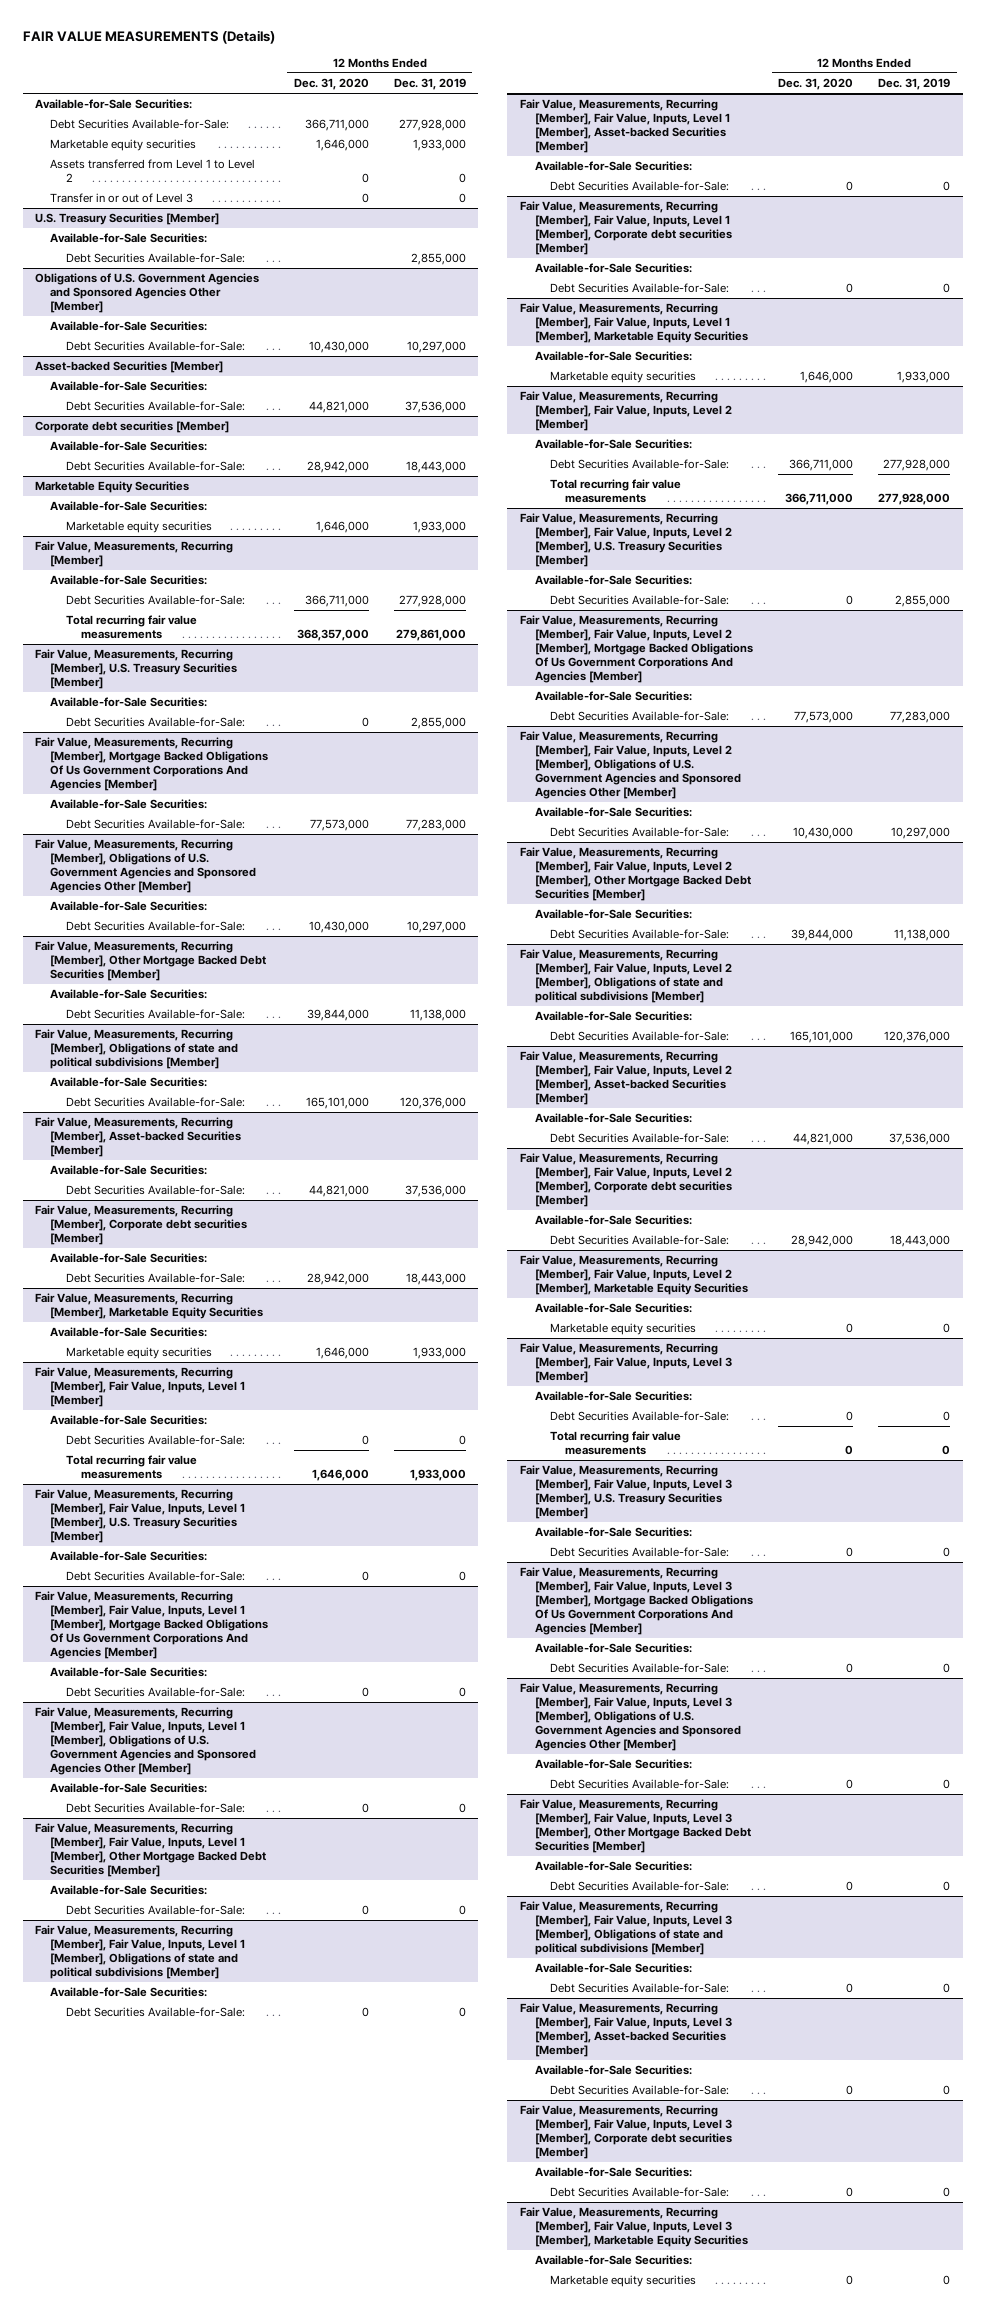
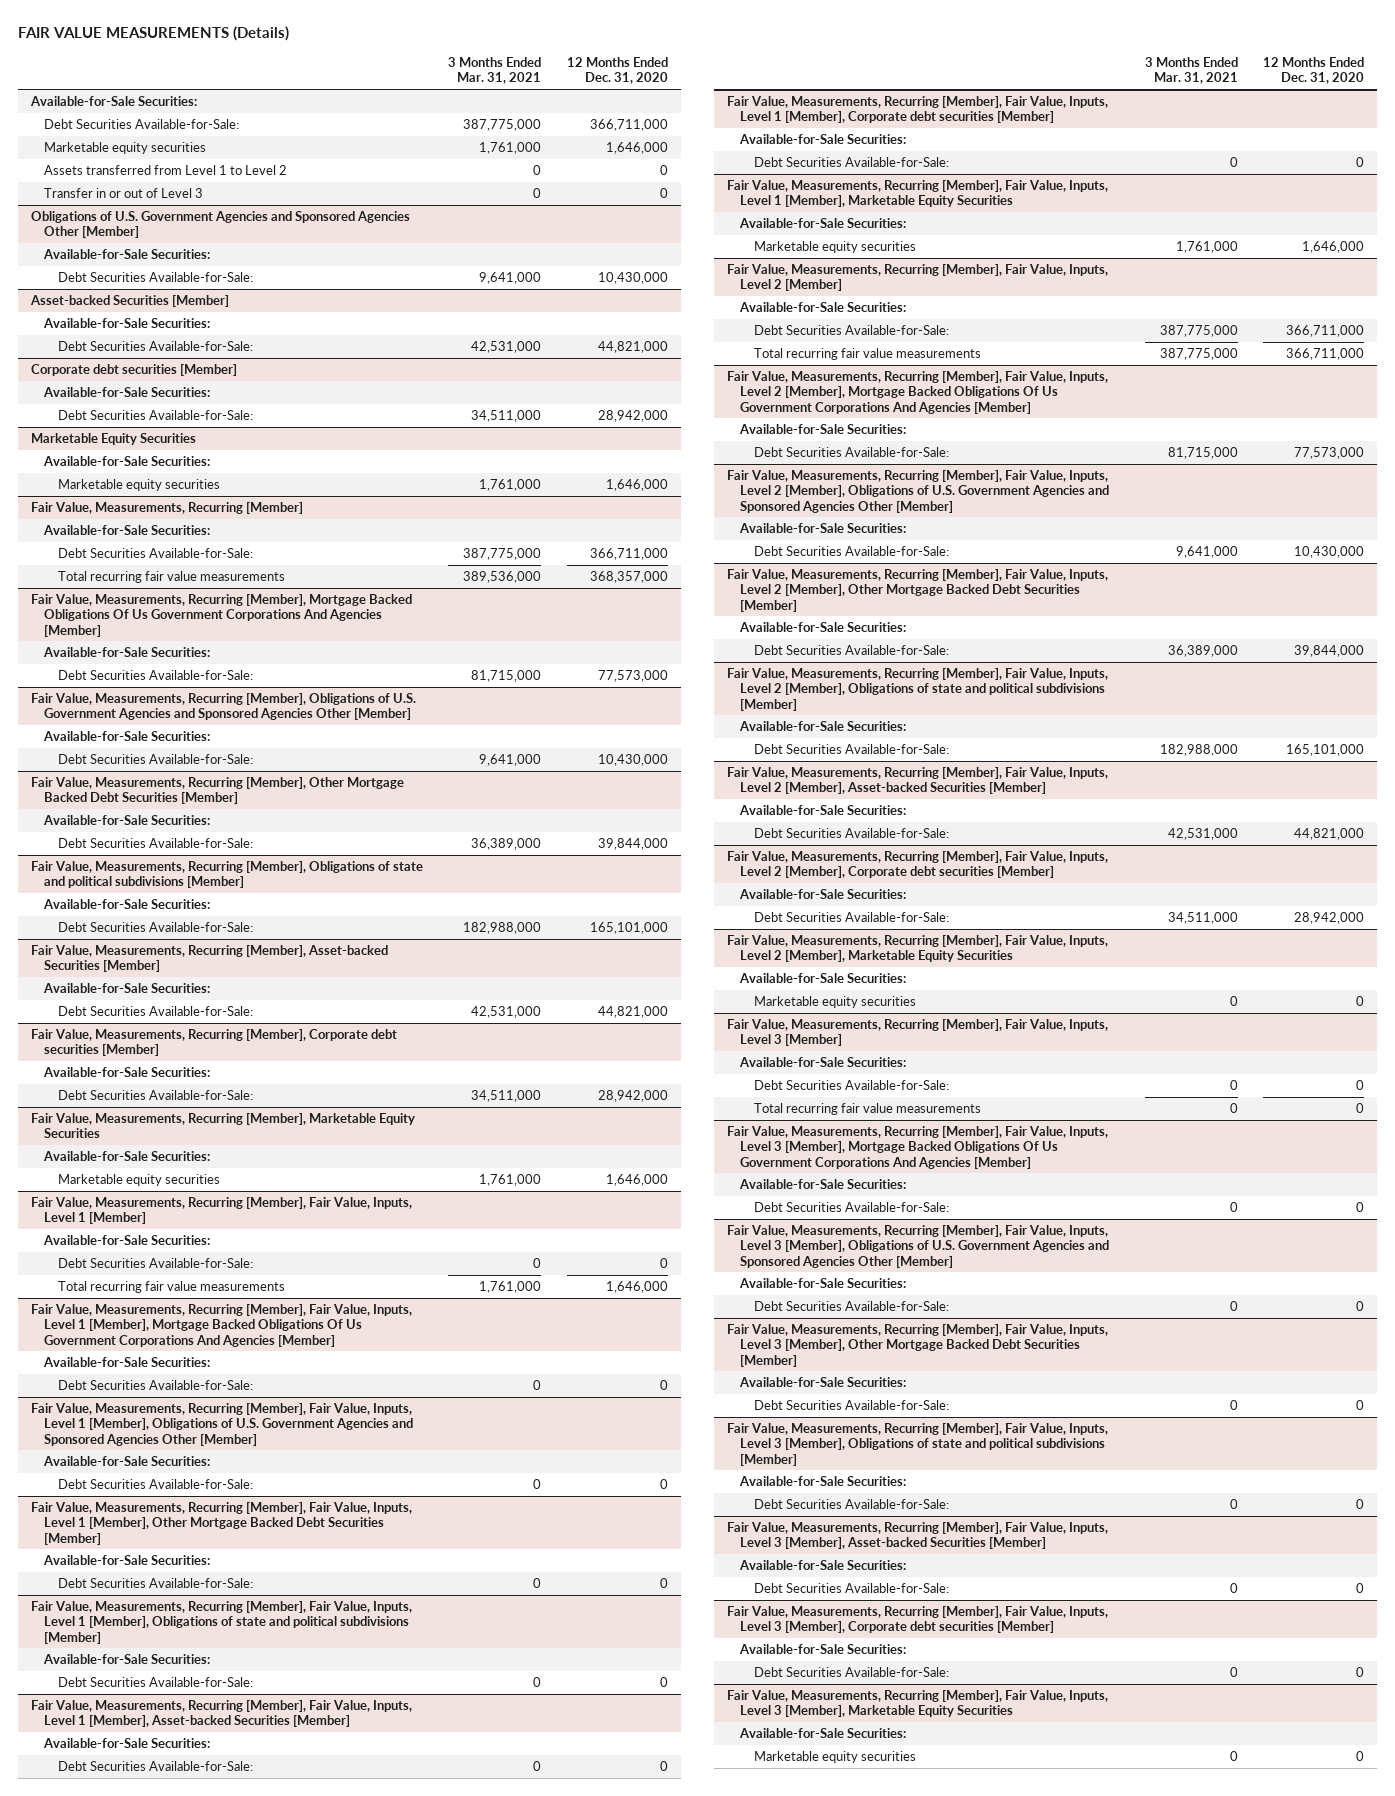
- | 12 Months Ended Dec. 31, 2020 | 12 Months Ended Dec. 31, 2019
+ | 3 Months Ended Mar. 31, 2021 | 12 Months Ended Dec. 31, 2020
- U.S. Treasury Securities [Member]
- Available-for-Sale Securities:
- Debt Securities Available-for-Sale: | | 2,855,000
- Fair Value, Measurements, Recurring [Member], U.S. Treasury Securities [Member]
- Available-for-Sale Securities:
- Debt Securities Available-for-Sale: | 0 | 2,855,000
- Fair Value, Measurements, Recurring [Member], Fair Value, Inputs, Level 1 [Member], U.S. Treasury Securities [Member]
- Available-for-Sale Securities:
- Debt Securities Available-for-Sale: | 0 | 0
- Fair Value, Measurements, Recurring [Member], Fair Value, Inputs, Level 2 [Member], U.S. Treasury Securities [Member]
- Available-for-Sale Securities:
- Debt Securities Available-for-Sale: | 0 | 2,855,000
- Fair Value, Measurements, Recurring [Member], Fair Value, Inputs, Level 3 [Member], U.S. Treasury Securities [Member]
- Available-for-Sale Securities:
- Debt Securities Available-for-Sale: | 0 | 0

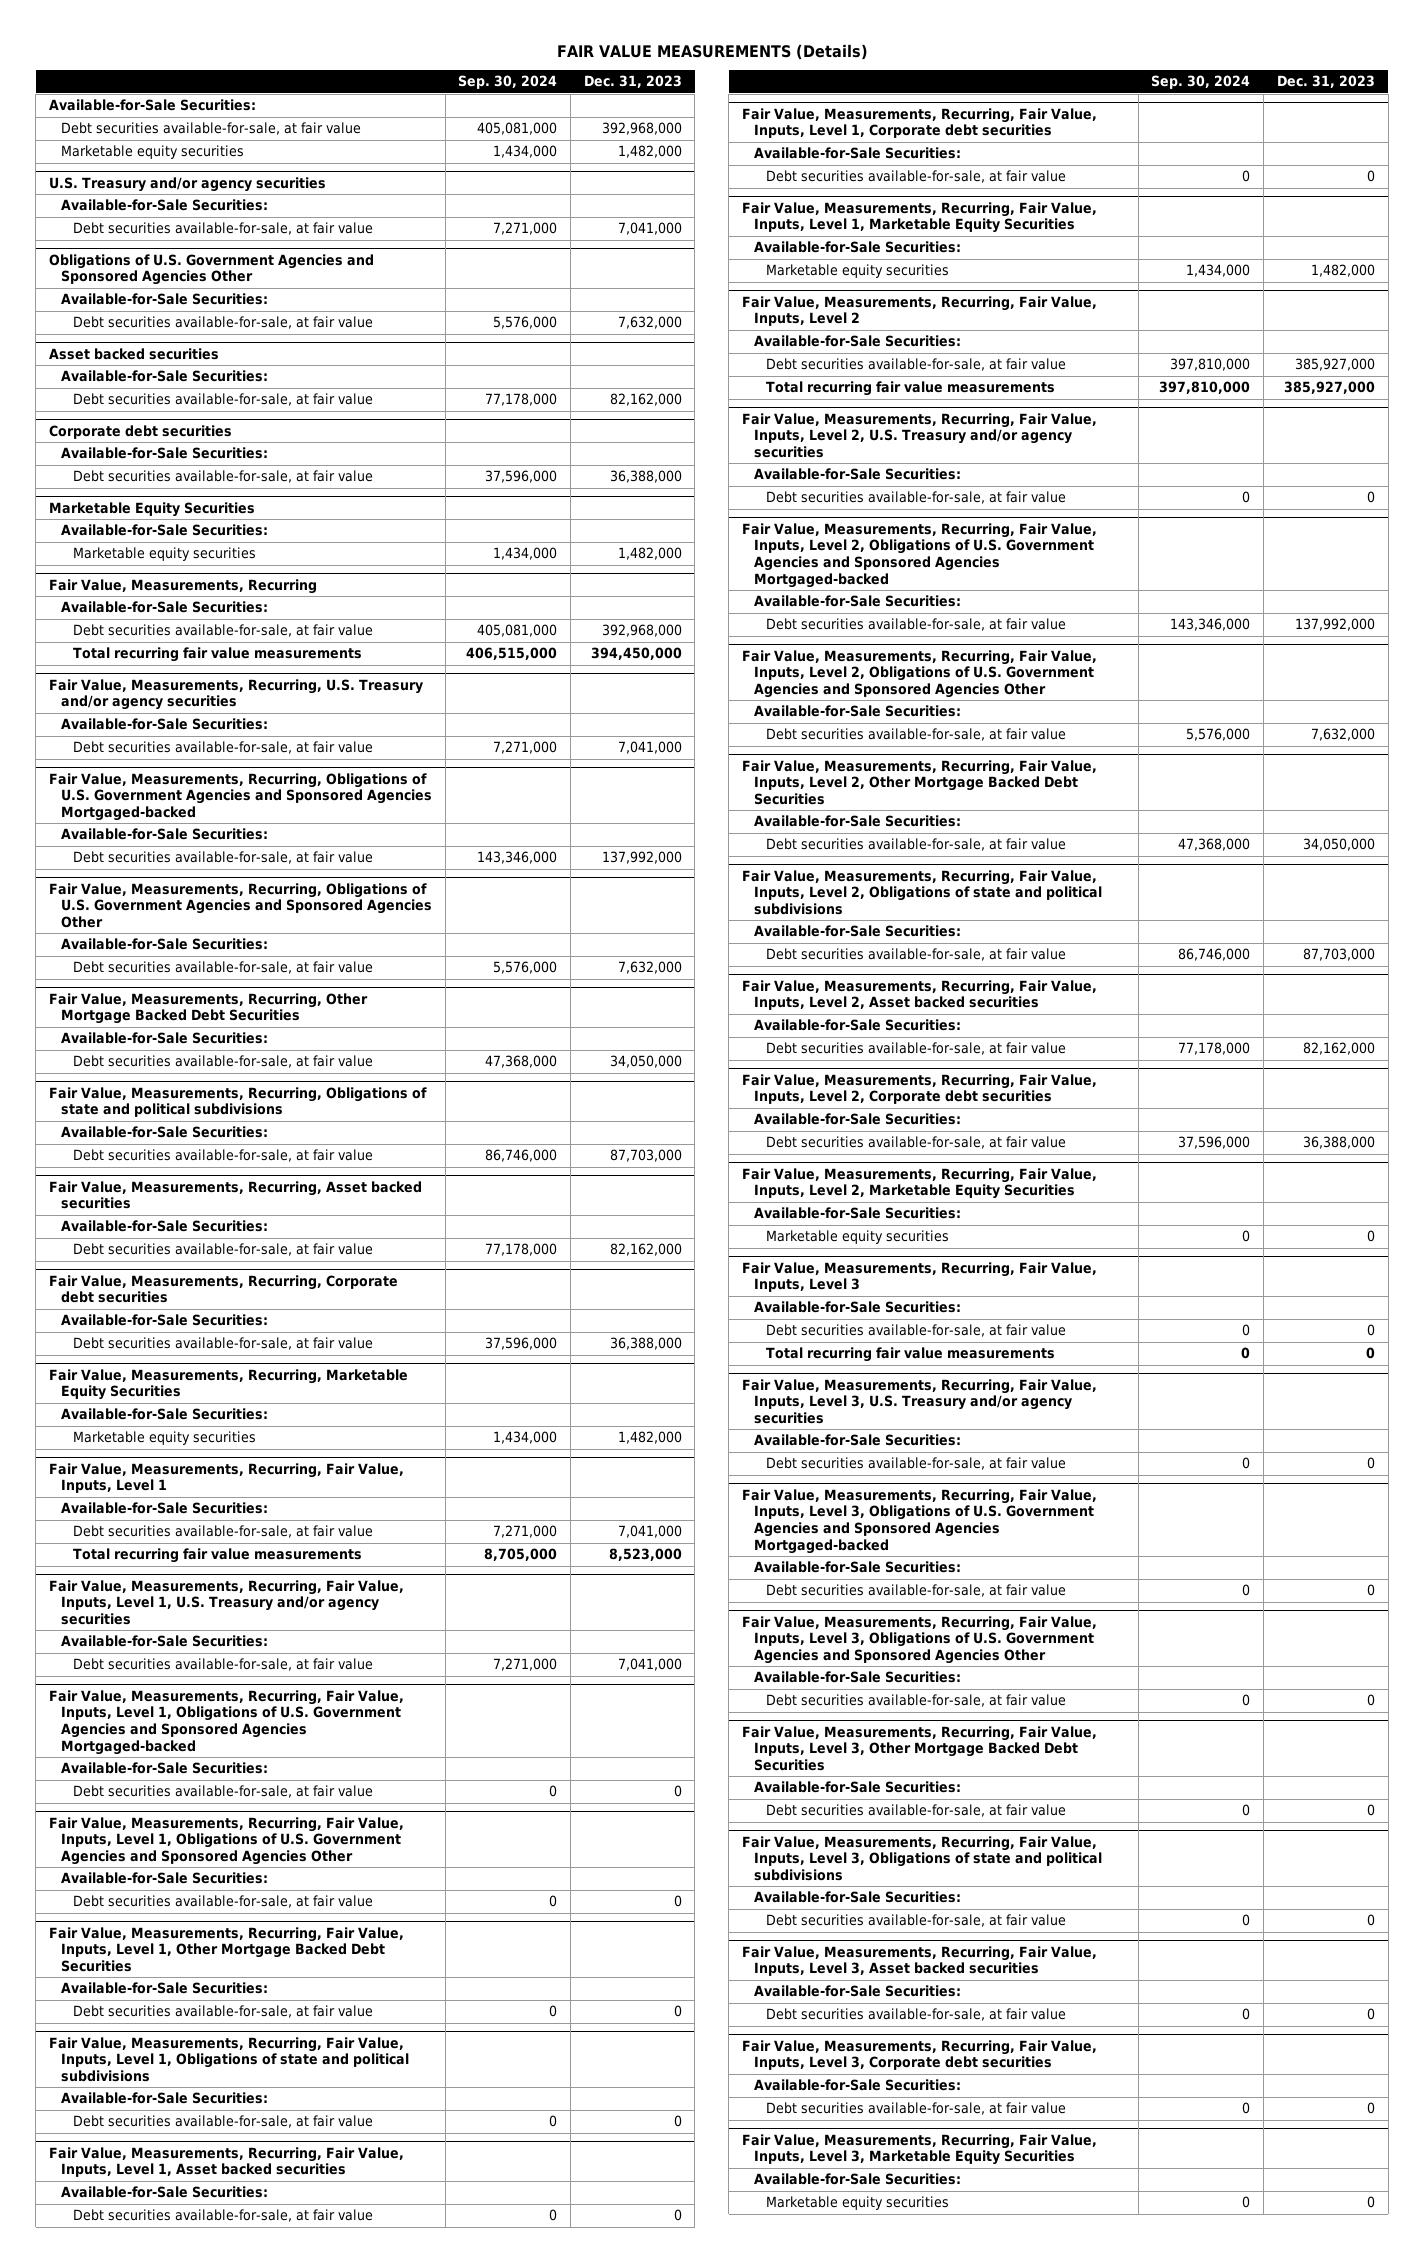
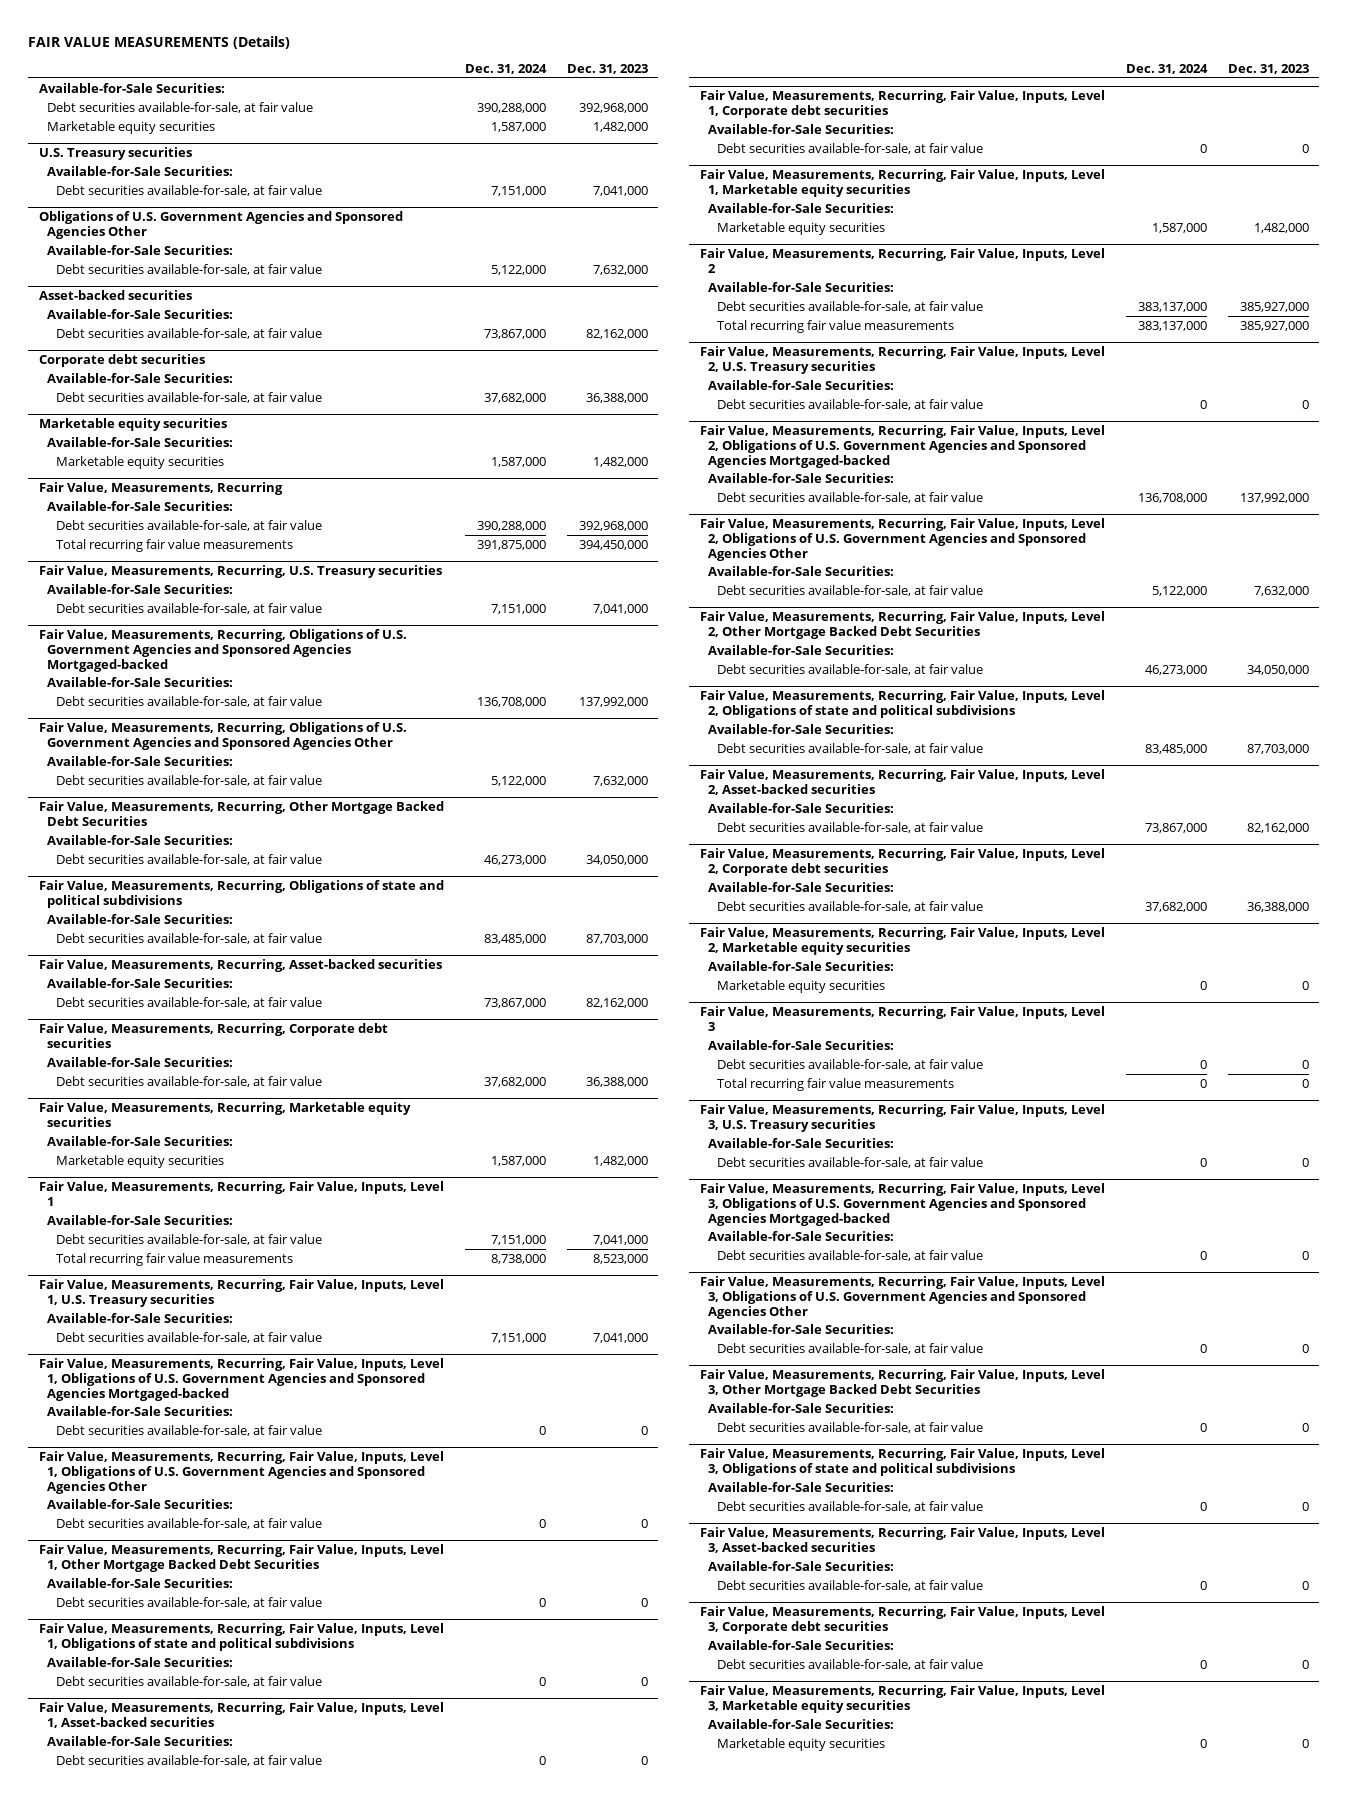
- | Sep. 30, 2024 | Dec. 31, 2023
+ | Dec. 31, 2024 | Dec. 31, 2023
- U.S. Treasury and/or agency securities
+ U.S. Treasury securities
- Asset backed securities
+ Asset-backed securities
- Marketable Equity Securities
+ Marketable equity securities
- Fair Value, Measurements, Recurring, U.S. Treasury and/or agency securities
+ Fair Value, Measurements, Recurring, U.S. Treasury securities
- Fair Value, Measurements, Recurring, Asset backed securities
+ Fair Value, Measurements, Recurring, Asset-backed securities
- Fair Value, Measurements, Recurring, Marketable Equity Securities
+ Fair Value, Measurements, Recurring, Marketable equity securities
- Fair Value, Measurements, Recurring, Fair Value, Inputs, Level 1, U.S. Treasury and/or agency securities
+ Fair Value, Measurements, Recurring, Fair Value, Inputs, Level 1, U.S. Treasury securities
- Fair Value, Measurements, Recurring, Fair Value, Inputs, Level 1, Asset backed securities
+ Fair Value, Measurements, Recurring, Fair Value, Inputs, Level 1, Asset-backed securities
- Fair Value, Measurements, Recurring, Fair Value, Inputs, Level 1, Marketable Equity Securities
+ Fair Value, Measurements, Recurring, Fair Value, Inputs, Level 1, Marketable equity securities
- Fair Value, Measurements, Recurring, Fair Value, Inputs, Level 2, U.S. Treasury and/or agency securities
+ Fair Value, Measurements, Recurring, Fair Value, Inputs, Level 2, U.S. Treasury securities
- Fair Value, Measurements, Recurring, Fair Value, Inputs, Level 2, Asset backed securities
+ Fair Value, Measurements, Recurring, Fair Value, Inputs, Level 2, Asset-backed securities
- Fair Value, Measurements, Recurring, Fair Value, Inputs, Level 2, Marketable Equity Securities
+ Fair Value, Measurements, Recurring, Fair Value, Inputs, Level 2, Marketable equity securities
- Fair Value, Measurements, Recurring, Fair Value, Inputs, Level 3, U.S. Treasury and/or agency securities
+ Fair Value, Measurements, Recurring, Fair Value, Inputs, Level 3, U.S. Treasury securities
- Fair Value, Measurements, Recurring, Fair Value, Inputs, Level 3, Asset backed securities
+ Fair Value, Measurements, Recurring, Fair Value, Inputs, Level 3, Asset-backed securities
- Fair Value, Measurements, Recurring, Fair Value, Inputs, Level 3, Marketable Equity Securities
+ Fair Value, Measurements, Recurring, Fair Value, Inputs, Level 3, Marketable equity securities

